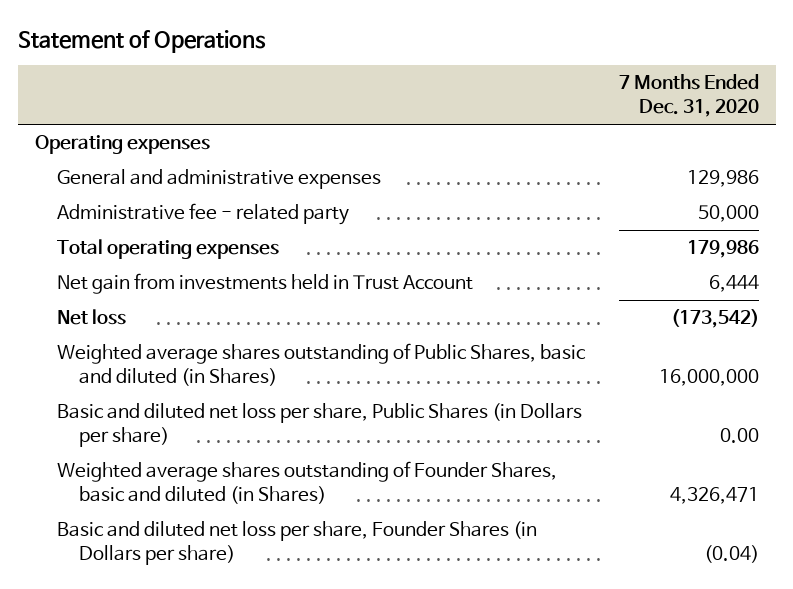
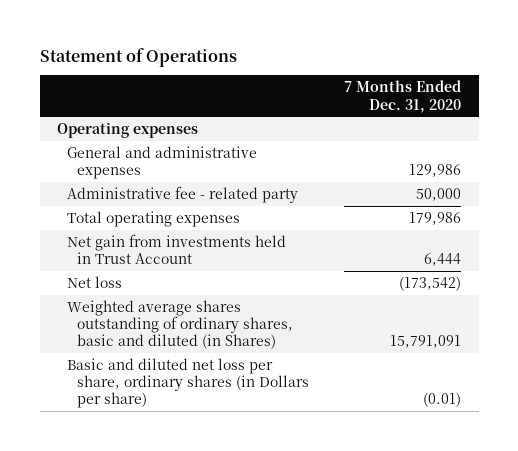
- Weighted average shares outstanding of Public Shares, basic and diluted (in Shares) | 16,000,000
- Basic and diluted net loss per share, Public Shares (in Dollars per share) | 0.00
- Weighted average shares outstanding of Founder Shares, basic and diluted (in Shares) | 4,326,471
- Basic and diluted net loss per share, Founder Shares (in Dollars per share) | (0.04)
+ Weighted average shares outstanding of ordinary shares, basic and diluted (in Shares) | 15,791,091
+ Basic and diluted net loss per share, ordinary shares (in Dollars per share) | (0.01)

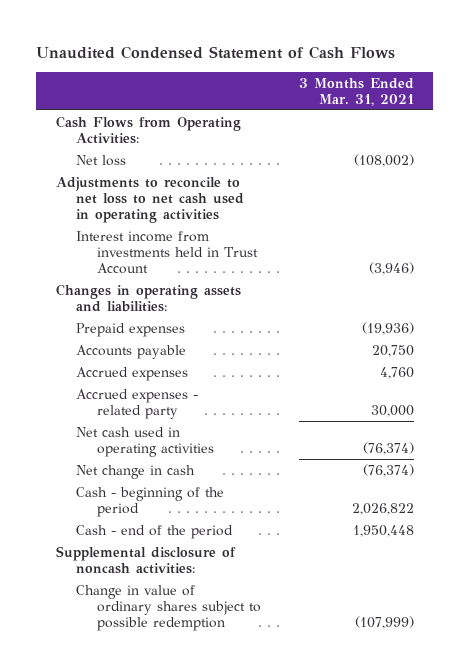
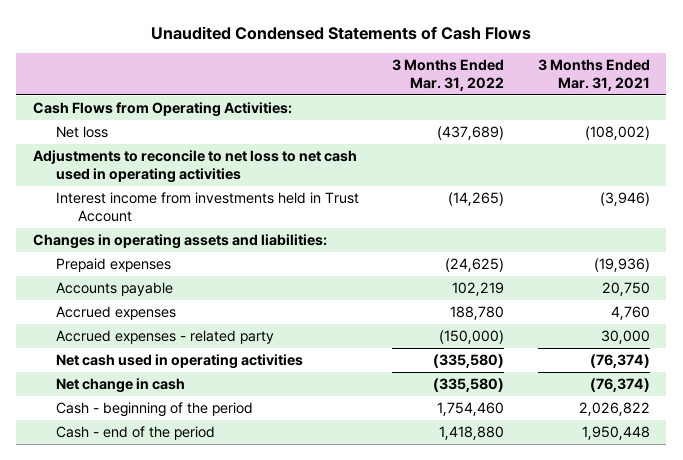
- Unaudited Condensed Statement of Cash Flows
+ Unaudited Condensed Statements of Cash Flows
- | 3 Months Ended Mar. 31, 2021
+ | 3 Months Ended Mar. 31, 2022 | 3 Months Ended Mar. 31, 2021
- Supplemental disclosure of noncash activities:
- Change in value of ordinary shares subject to possible redemption | (107,999)

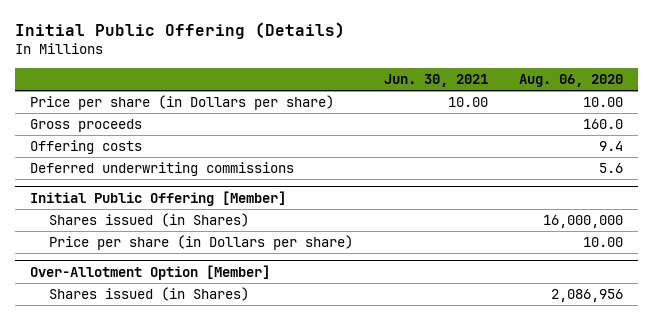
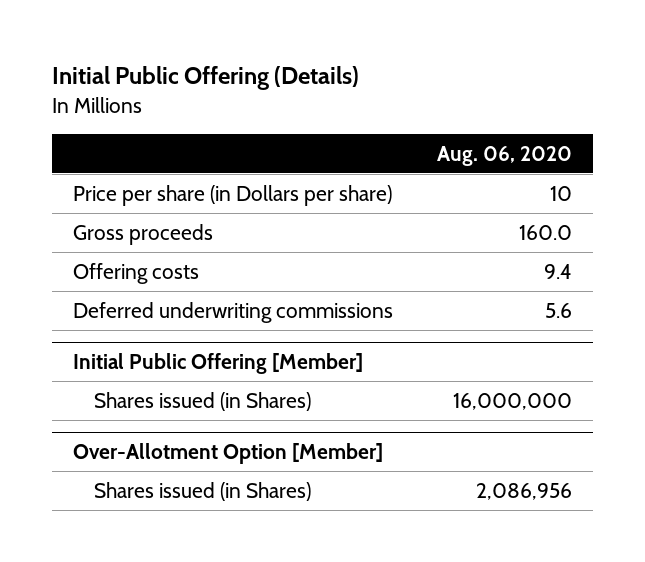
- | Jun. 30, 2021 | Aug. 06, 2020
+ | Aug. 06, 2020
- Price per share (in Dollars per share) | 10.00 | 10.00
+ Price per share (in Dollars per share) | 10
@ Initial Public Offering [Member]
- Price per share (in Dollars per share) | | 10.00

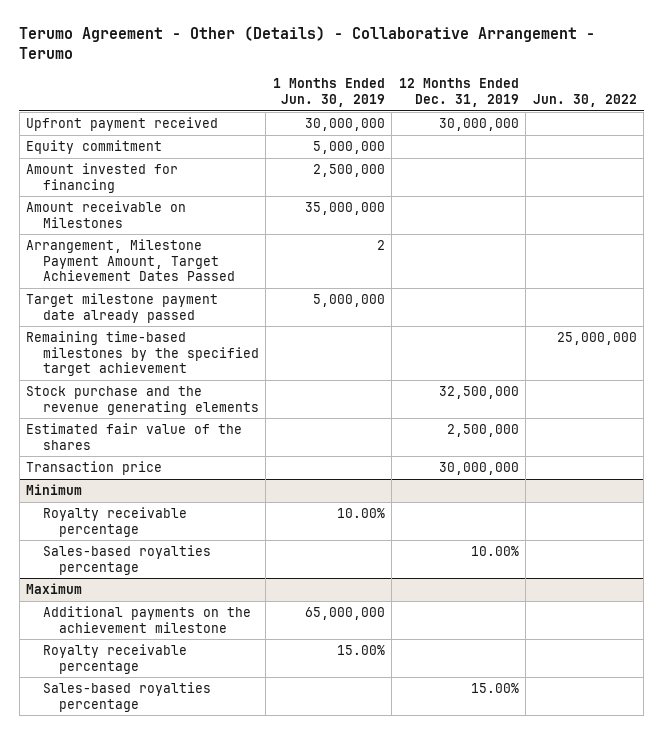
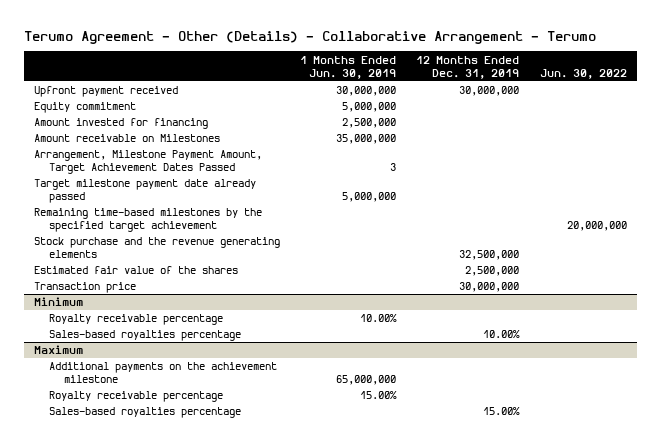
- Arrangement, Milestone Payment Amount, Target Achievement Dates Passed | 2 | |
+ Arrangement, Milestone Payment Amount, Target Achievement Dates Passed | 3 | |
- Remaining time-based milestones by the specified target achievement | | | 25,000,000
+ Remaining time-based milestones by the specified target achievement | | | 20,000,000

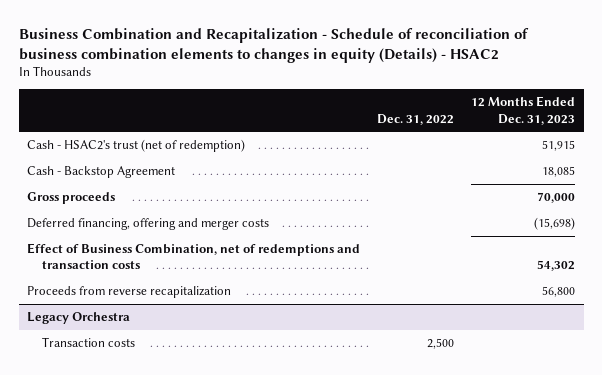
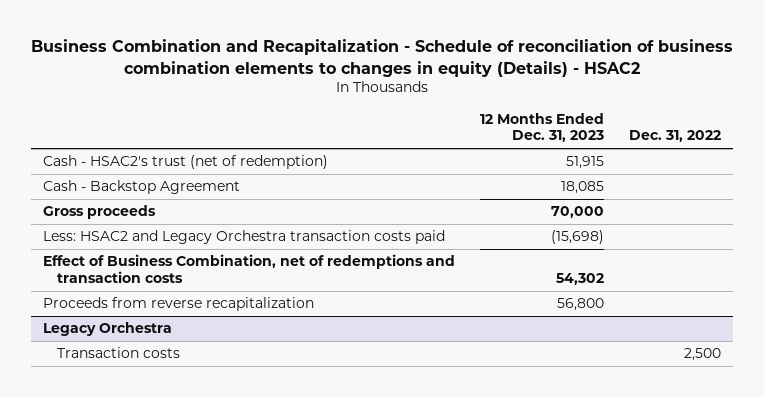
- | Dec. 31, 2022 | 12 Months Ended Dec. 31, 2023
+ | 12 Months Ended Dec. 31, 2023 | Dec. 31, 2022
- Deferred financing, offering and merger costs | | (15,698)
+ Less: HSAC2 and Legacy Orchestra transaction costs paid | (15,698) |

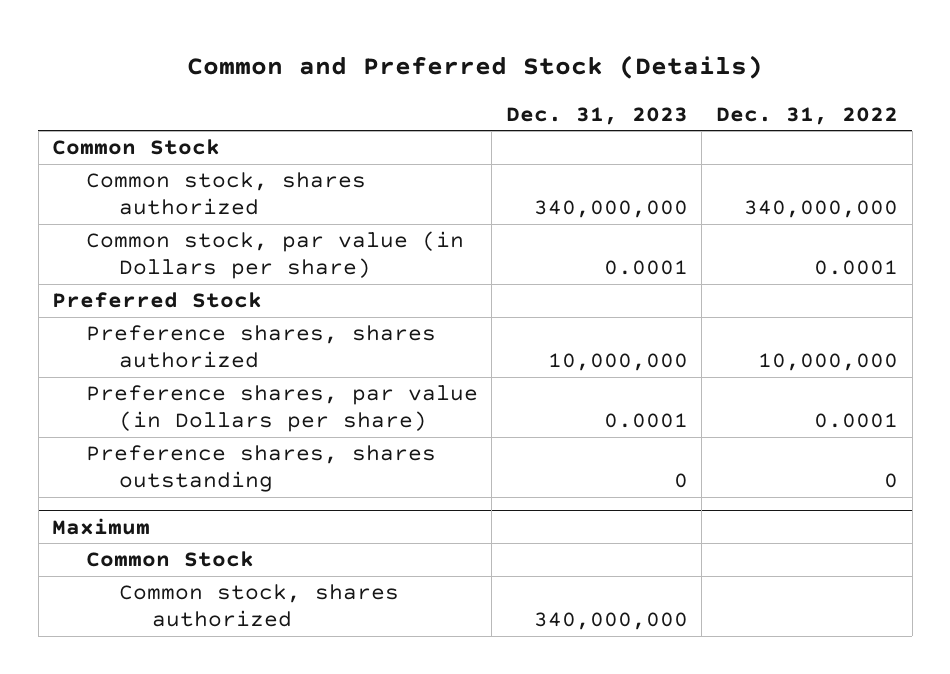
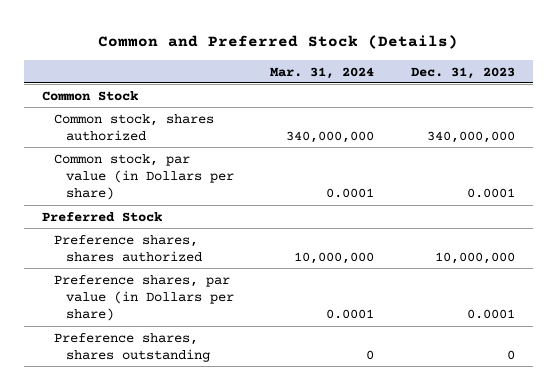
- | Dec. 31, 2023 | Dec. 31, 2022
+ | Mar. 31, 2024 | Dec. 31, 2023
- Maximum
- Common Stock
- Common stock, shares authorized | 340,000,000 |

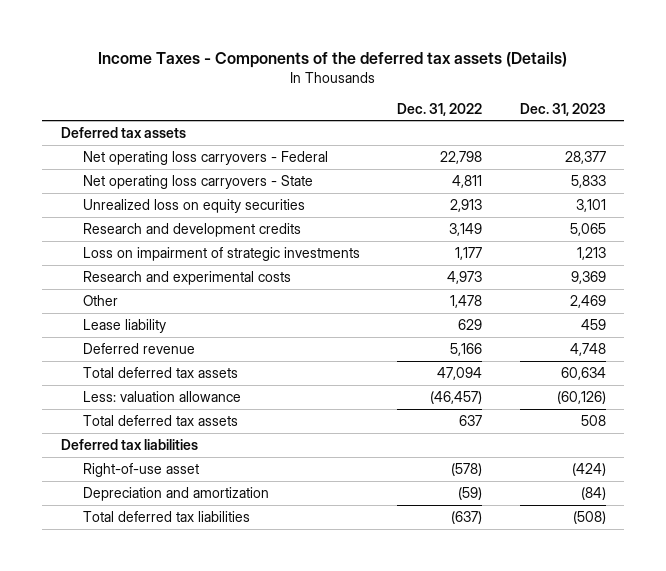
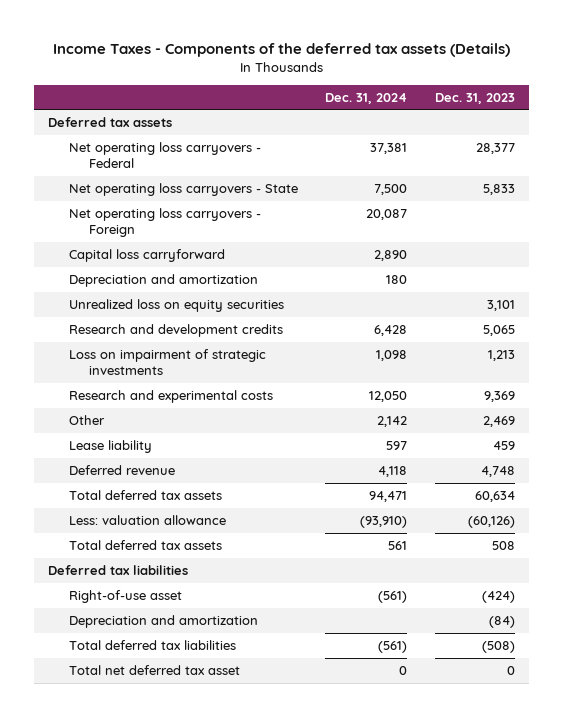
- | Dec. 31, 2022 | Dec. 31, 2023
+ | Dec. 31, 2024 | Dec. 31, 2023
+ Net operating loss carryovers - Foreign | 20,087 |
+ Capital loss carryforward | 2,890 |
+ Depreciation and amortization | 180 |
+ Total net deferred tax asset | 0 | 0

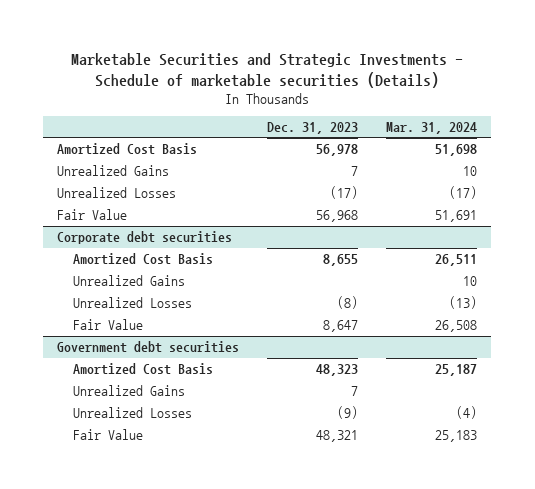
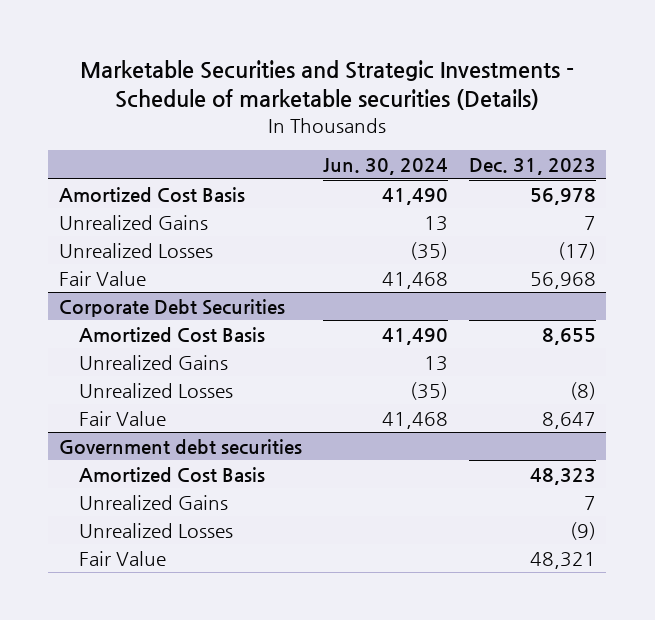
- | Dec. 31, 2023 | Mar. 31, 2024
+ | Jun. 30, 2024 | Dec. 31, 2023
- Corporate debt securities
+ Corporate Debt Securities

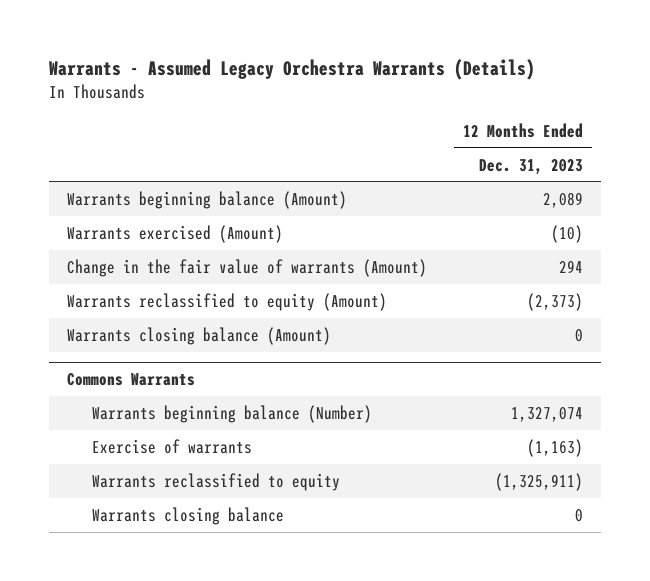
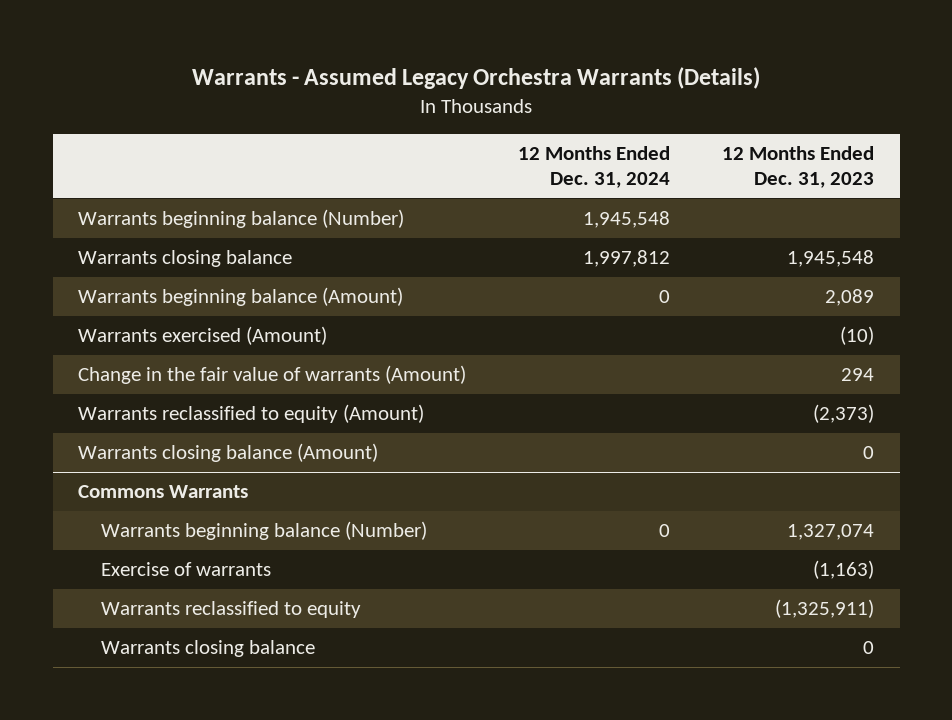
- | 12 Months Ended Dec. 31, 2023
+ | 12 Months Ended Dec. 31, 2024 | 12 Months Ended Dec. 31, 2023
+ Warrants beginning balance (Number) | 1,945,548 |
+ Warrants closing balance | 1,997,812 | 1,945,548

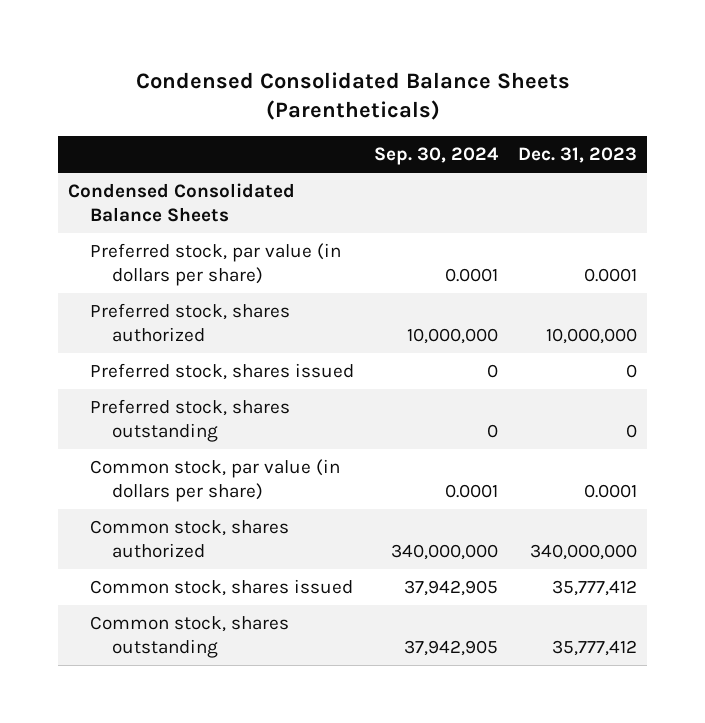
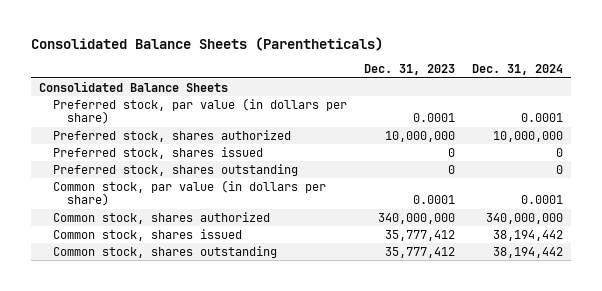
- Condensed Consolidated Balance Sheets (Parentheticals)
+ Consolidated Balance Sheets (Parentheticals)
- | Sep. 30, 2024 | Dec. 31, 2023
+ | Dec. 31, 2023 | Dec. 31, 2024
- Condensed Consolidated Balance Sheets
+ Consolidated Balance Sheets

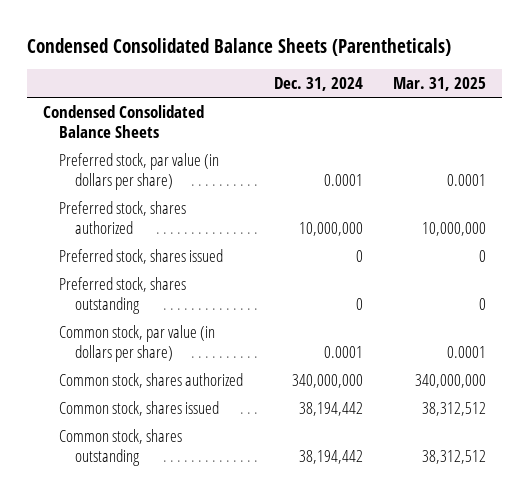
- Consolidated Balance Sheets (Parentheticals)
+ Condensed Consolidated Balance Sheets (Parentheticals)
- | Dec. 31, 2023 | Dec. 31, 2024
+ | Dec. 31, 2024 | Mar. 31, 2025
- Consolidated Balance Sheets
+ Condensed Consolidated Balance Sheets

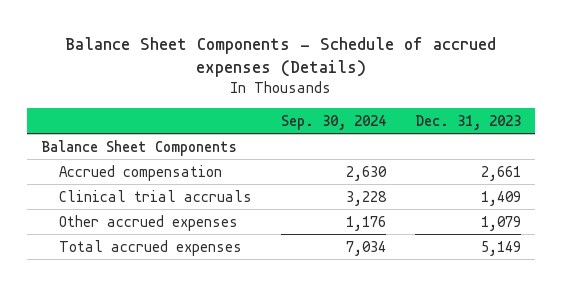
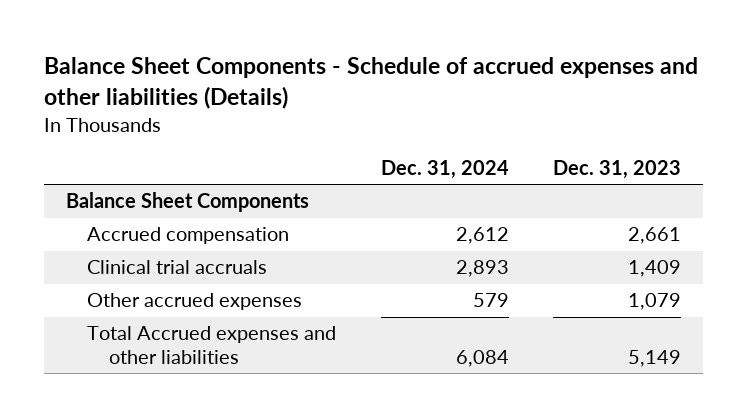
- Balance Sheet Components - Schedule of accrued expenses (Details)
+ Balance Sheet Components - Schedule of accrued expenses and other liabilities (Details)
- | Sep. 30, 2024 | Dec. 31, 2023
+ | Dec. 31, 2024 | Dec. 31, 2023
- Total accrued expenses | 7,034 | 5,149
+ Total Accrued expenses and other liabilities | 6,084 | 5,149

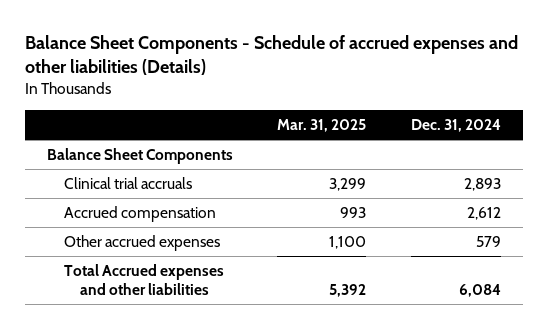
- | Dec. 31, 2024 | Dec. 31, 2023
+ | Mar. 31, 2025 | Dec. 31, 2024
moved down: Accrued compensation | 993 | 2,612

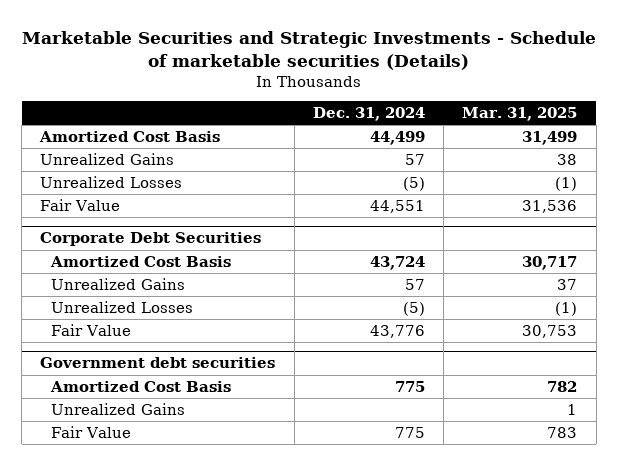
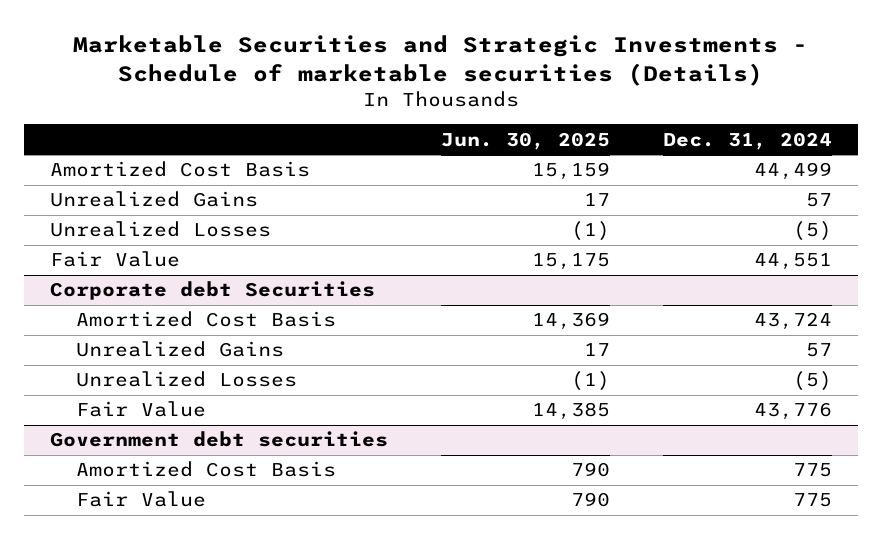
- | Dec. 31, 2024 | Mar. 31, 2025
+ | Jun. 30, 2025 | Dec. 31, 2024
- Corporate Debt Securities
+ Corporate debt Securities
@ Government debt securities
- Unrealized Gains | | 1

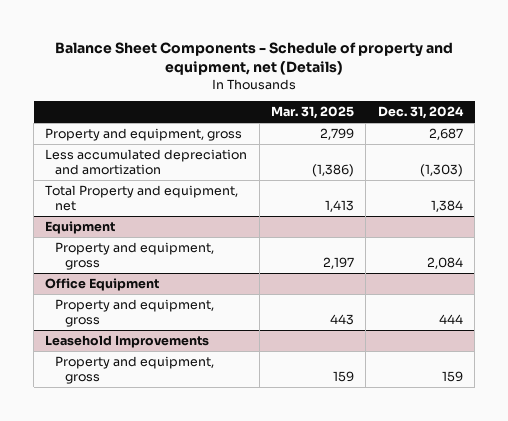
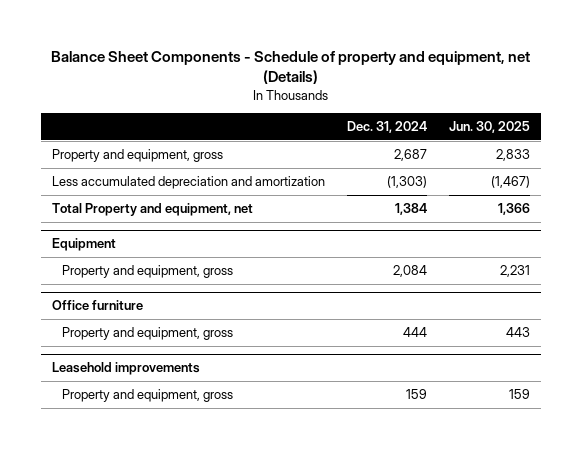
- | Mar. 31, 2025 | Dec. 31, 2024
+ | Dec. 31, 2024 | Jun. 30, 2025
- Office Equipment
+ Office furniture
- Leasehold Improvements
+ Leasehold improvements

